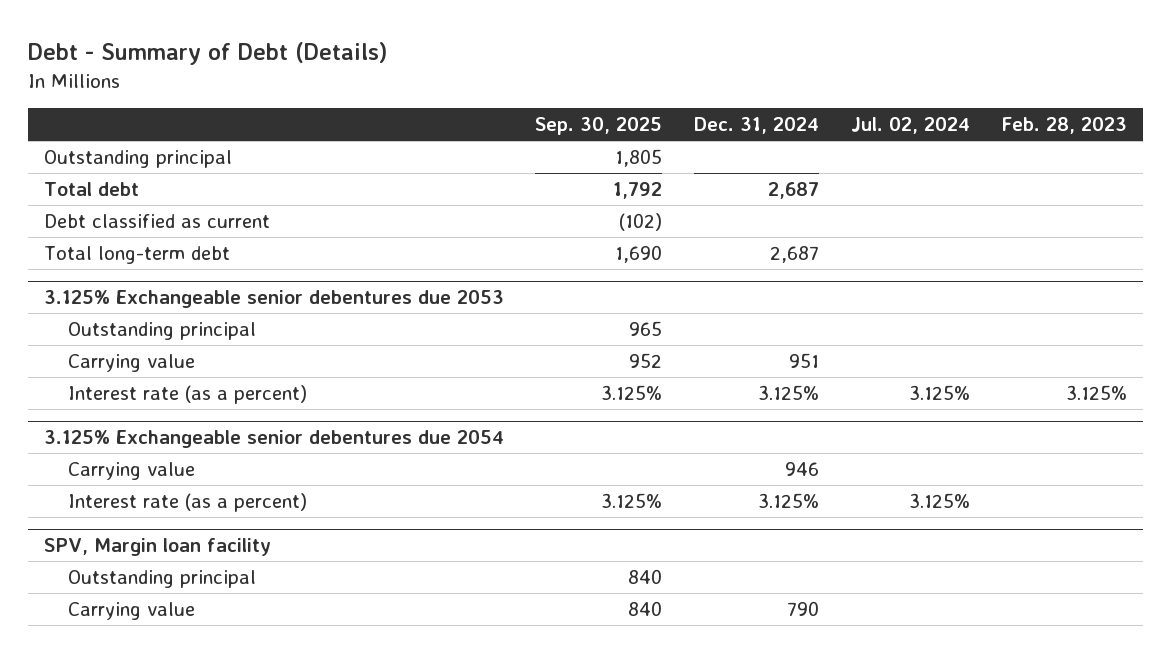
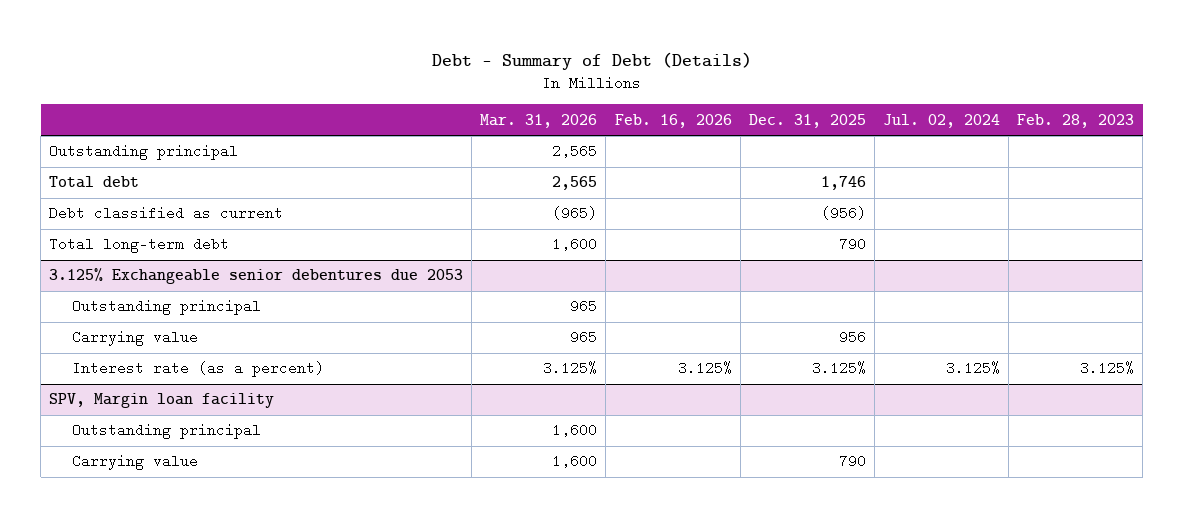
- | Sep. 30, 2025 | Dec. 31, 2024 | Jul. 02, 2024 | Feb. 28, 2023
+ | Mar. 31, 2026 | Feb. 16, 2026 | Dec. 31, 2025 | Jul. 02, 2024 | Feb. 28, 2023
- 3.125% Exchangeable senior debentures due 2054
- Carrying value | | 946 | |
- Interest rate (as a percent) | 3.125% | 3.125% | 3.125% |

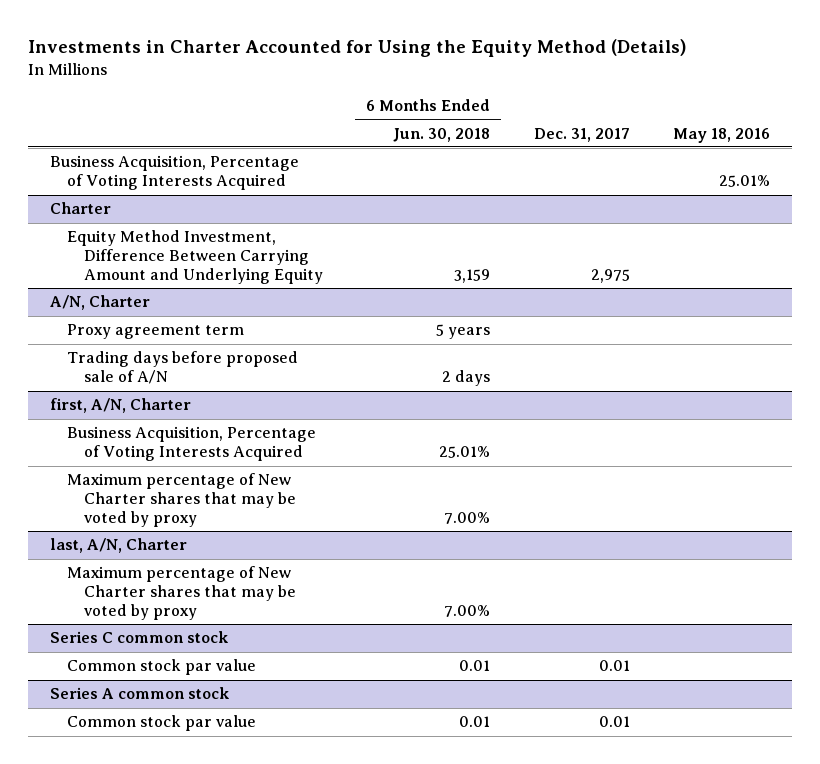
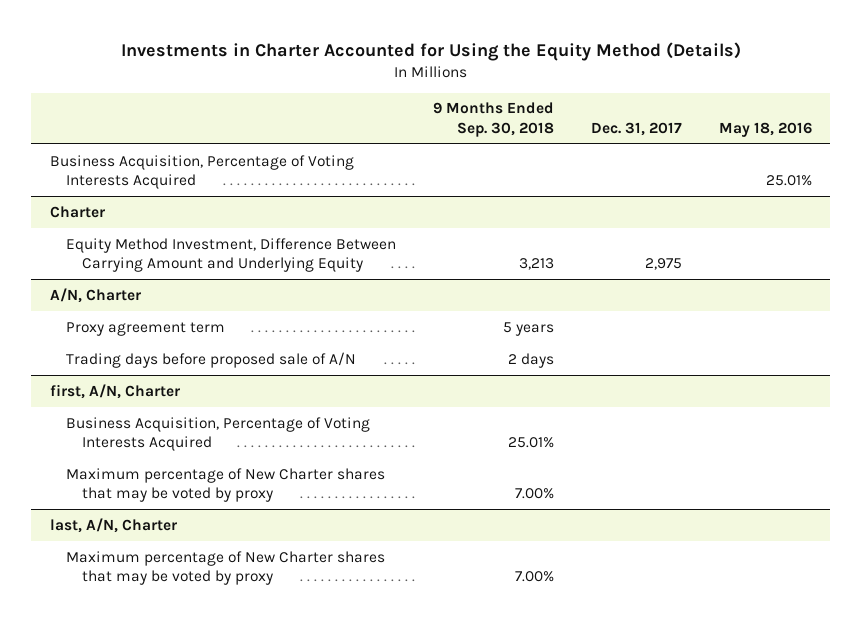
- | 6 Months Ended Jun. 30, 2018 | Dec. 31, 2017 | May 18, 2016
+ | 9 Months Ended Sep. 30, 2018 | Dec. 31, 2017 | May 18, 2016
- Series C common stock
- Common stock par value | 0.01 | 0.01 |
- Series A common stock
- Common stock par value | 0.01 | 0.01 |

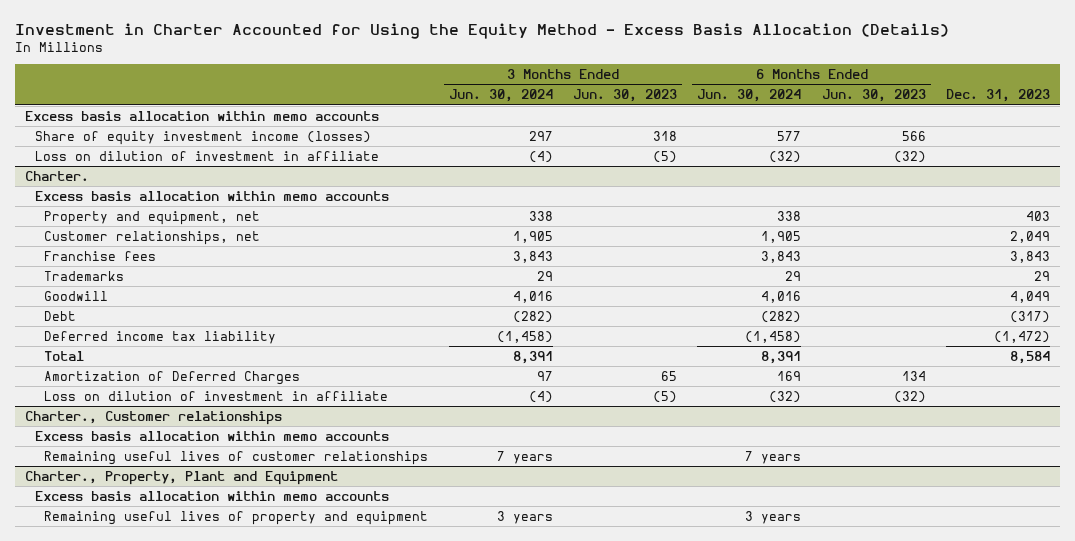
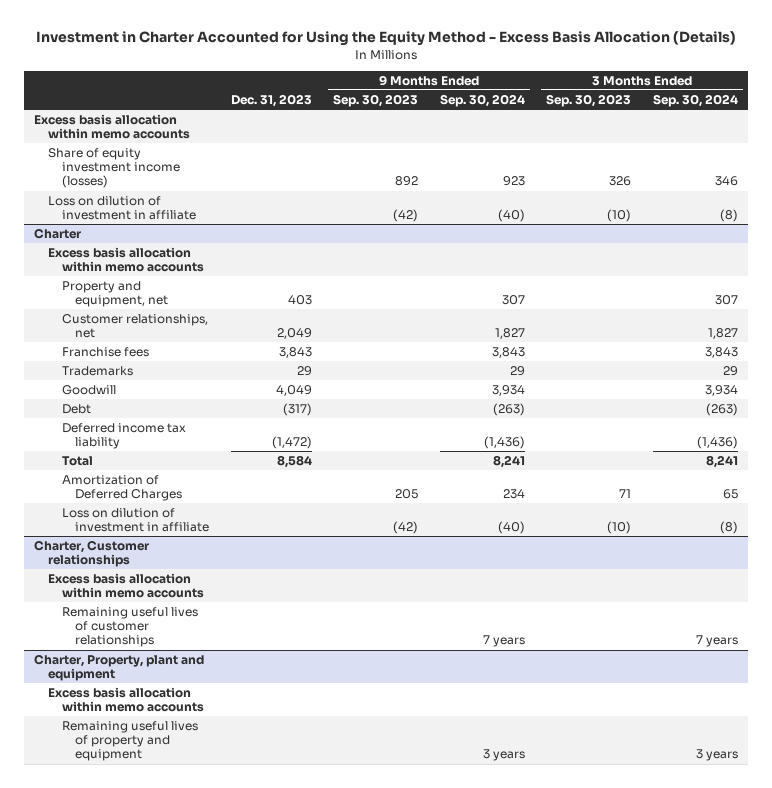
- | 3 Months Ended Jun. 30, 2024 | 3 Months Ended Jun. 30, 2023 | 6 Months Ended Jun. 30, 2024 | 6 Months Ended Jun. 30, 2023 | Dec. 31, 2023
+ | Dec. 31, 2023 | 9 Months Ended Sep. 30, 2023 | 9 Months Ended Sep. 30, 2024 | 3 Months Ended Sep. 30, 2023 | 3 Months Ended Sep. 30, 2024
- Charter.
+ Charter
- Charter., Customer relationships
+ Charter, Customer relationships
- Charter., Property, Plant and Equipment
+ Charter, Property, plant and equipment

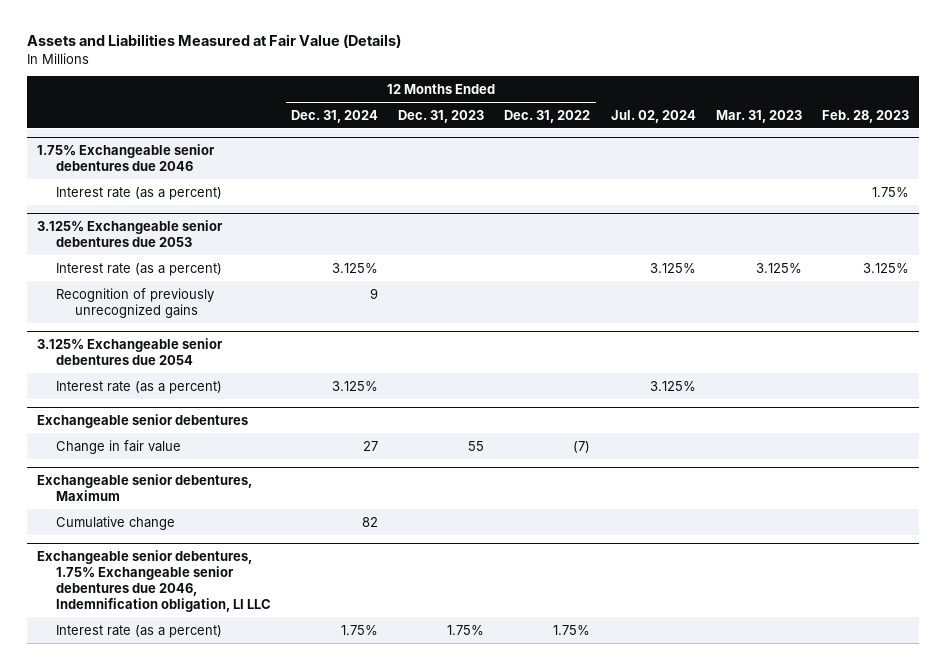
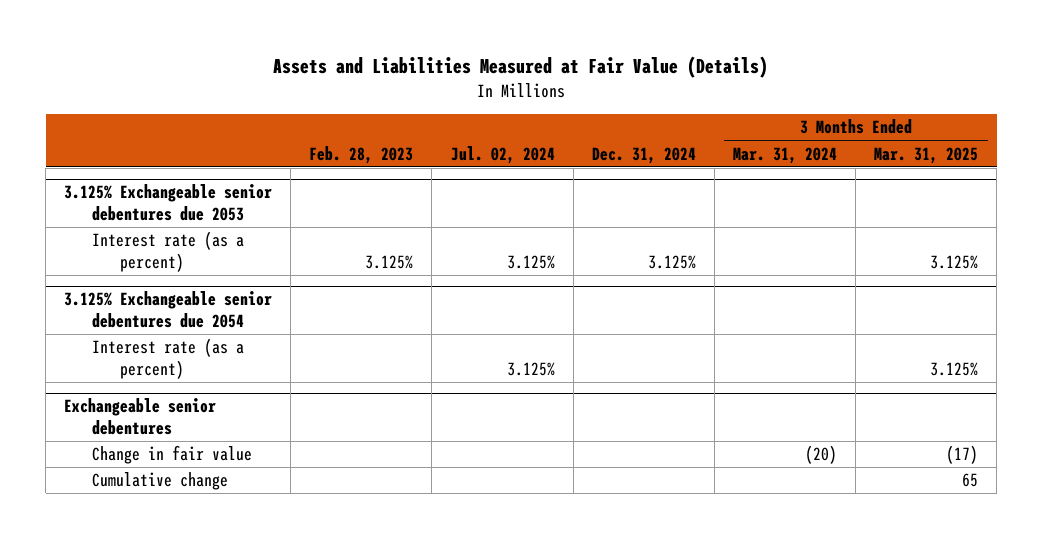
- | 12 Months Ended Dec. 31, 2024 | 12 Months Ended Dec. 31, 2023 | 12 Months Ended Dec. 31, 2022 | Jul. 02, 2024 | Mar. 31, 2023 | Feb. 28, 2023
+ | Feb. 28, 2023 | Jul. 02, 2024 | Dec. 31, 2024 | 3 Months Ended Mar. 31, 2024 | 3 Months Ended Mar. 31, 2025
- 1.75% Exchangeable senior debentures due 2046
- Interest rate (as a percent) | | | | | | 1.75%
@ 3.125% Exchangeable senior debentures due 2053
- Recognition of previously unrecognized gains | 9 | | | | |
- Exchangeable senior debentures, Maximum
- Cumulative change | 82 | | | | |
- Exchangeable senior debentures, 1.75% Exchangeable senior debentures due 2046, Indemnification obligation, LI LLC
- Interest rate (as a percent) | 1.75% | 1.75% | 1.75% | | |
@ Exchangeable senior debentures
+ Cumulative change | | | | | 65

